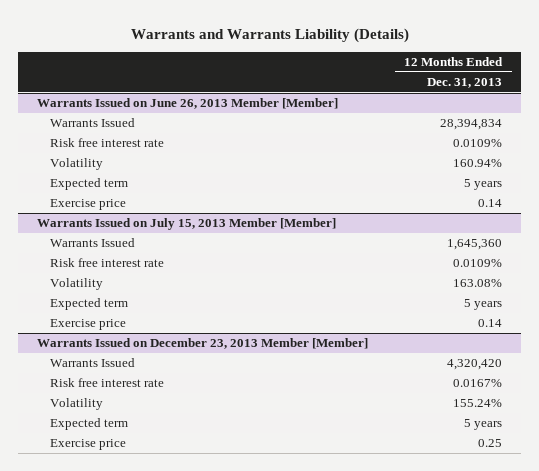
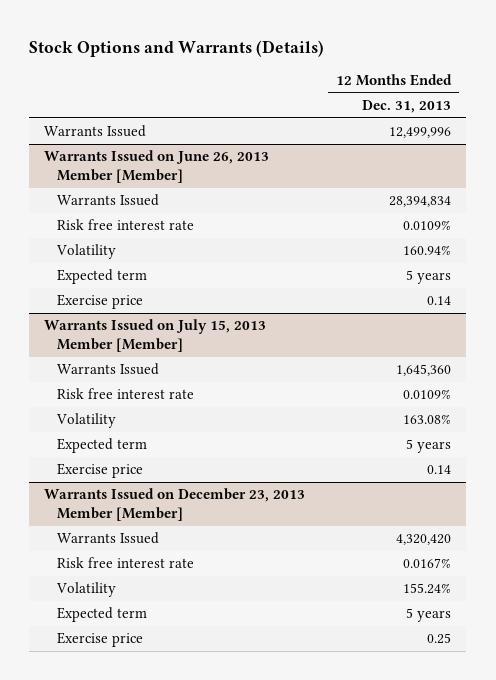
- Warrants and Warrants Liability (Details)
+ Stock Options and Warrants (Details)
+ Warrants Issued | 12,499,996

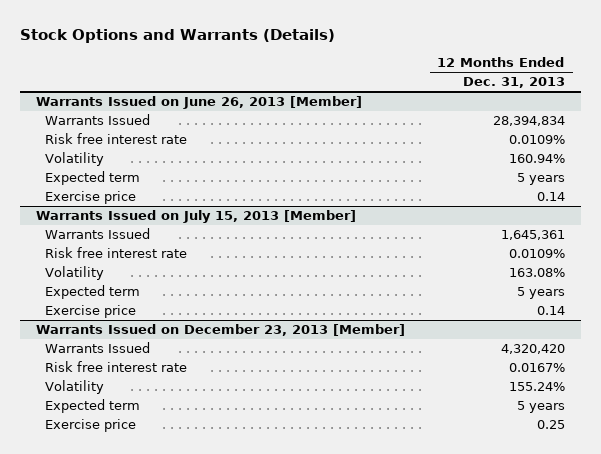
- Warrants Issued | 12,499,996
- Warrants Issued on June 26, 2013 Member [Member]
+ Warrants Issued on June 26, 2013 [Member]
- Warrants Issued on July 15, 2013 Member [Member]
- Warrants Issued | 1,645,360
+ Warrants Issued on July 15, 2013 [Member]
+ Warrants Issued | 1,645,361
- Warrants Issued on December 23, 2013 Member [Member]
+ Warrants Issued on December 23, 2013 [Member]

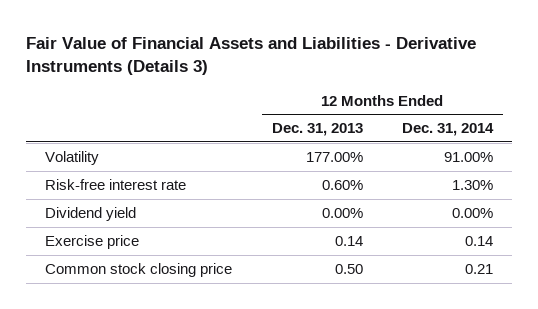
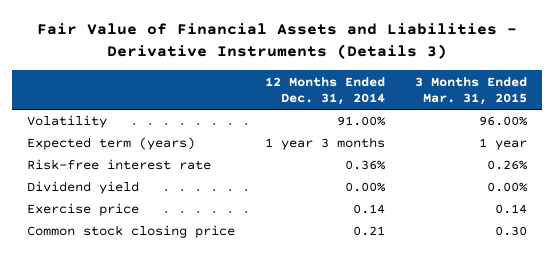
- | 12 Months Ended Dec. 31, 2013 | 12 Months Ended Dec. 31, 2014
+ | 12 Months Ended Dec. 31, 2014 | 3 Months Ended Mar. 31, 2015
- Risk-free interest rate | 0.60% | 1.30%
+ Expected term (years) | 1 year 3 months | 1 year
+ Risk-free interest rate | 0.36% | 0.26%

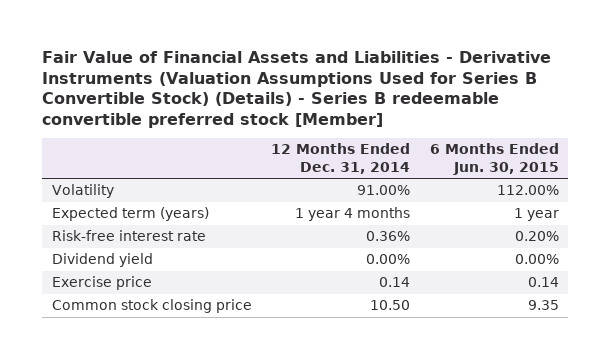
- Fair Value of Financial Assets and Liabilities - Derivative Instruments (Details 3)
+ Fair Value of Financial Assets and Liabilities - Derivative Instruments (Valuation Assumptions Used for Series B Convertible Stock) (Details) - Series B redeemable convertible preferred stock [Member]
- | 12 Months Ended Dec. 31, 2014 | 3 Months Ended Mar. 31, 2015
+ | 12 Months Ended Dec. 31, 2014 | 6 Months Ended Jun. 30, 2015
- Expected term (years) | 1 year 3 months | 1 year
+ Expected term (years) | 1 year 4 months | 1 year
- Common stock closing price | 0.21 | 0.30
+ Common stock closing price | 10.50 | 9.35

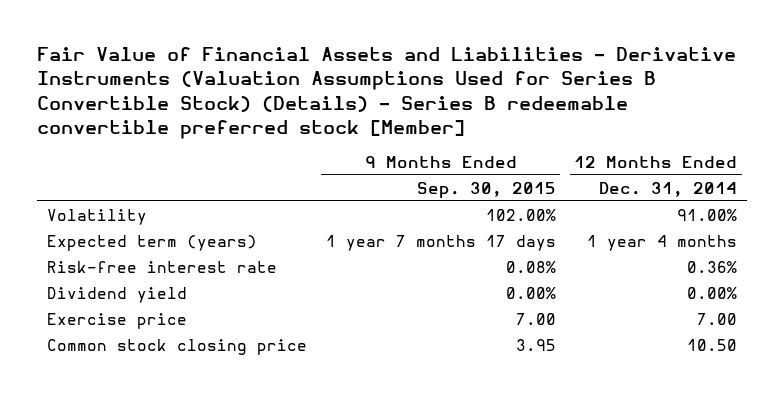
- | 12 Months Ended Dec. 31, 2014 | 6 Months Ended Jun. 30, 2015
+ | 9 Months Ended Sep. 30, 2015 | 12 Months Ended Dec. 31, 2014
- Exercise price | 0.14 | 0.14
+ Exercise price | 7.00 | 7.00

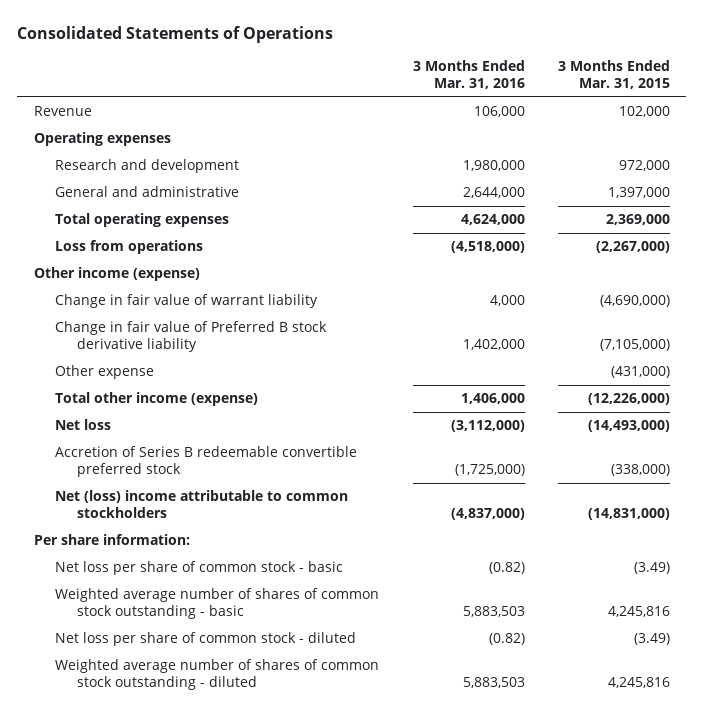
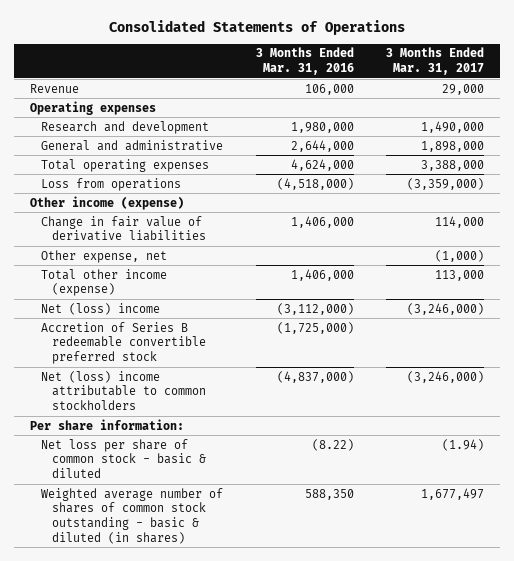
- | 3 Months Ended Mar. 31, 2016 | 3 Months Ended Mar. 31, 2015
+ | 3 Months Ended Mar. 31, 2016 | 3 Months Ended Mar. 31, 2017
- Change in fair value of warrant liability | 4,000 | (4,690,000)
- Change in fair value of Preferred B stock derivative liability | 1,402,000 | (7,105,000)
- Other expense | | (431,000)
+ Change in fair value of derivative liabilities | 1,406,000 | 114,000
+ Other expense, net | | (1,000)
- Net loss | (3,112,000) | (14,493,000)
+ Net (loss) income | (3,112,000) | (3,246,000)
- Net loss per share of common stock - basic | (0.82) | (3.49)
- Weighted average number of shares of common stock outstanding - basic | 5,883,503 | 4,245,816
- Net loss per share of common stock - diluted | (0.82) | (3.49)
- Weighted average number of shares of common stock outstanding - diluted | 5,883,503 | 4,245,816
+ Net loss per share of common stock - basic & diluted | (8.22) | (1.94)
+ Weighted average number of shares of common stock outstanding - basic & diluted (in shares) | 588,350 | 1,677,497

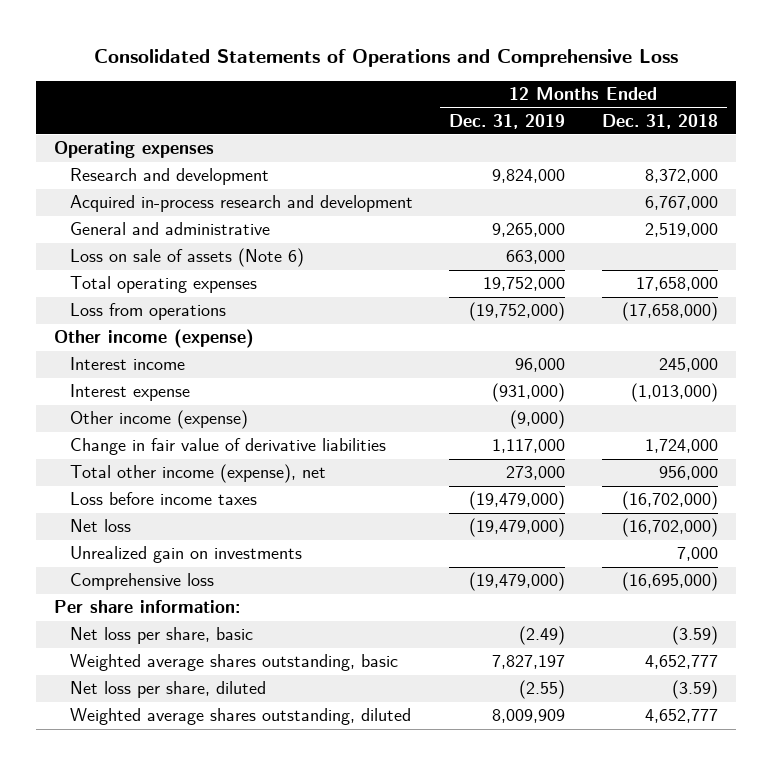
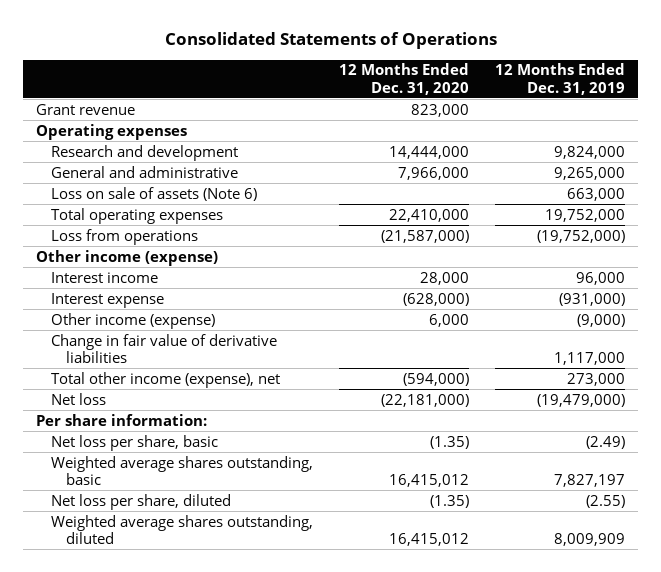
- Consolidated Statements of Operations and Comprehensive Loss
+ Consolidated Statements of Operations
- | 12 Months Ended Dec. 31, 2019 | 12 Months Ended Dec. 31, 2018
+ | 12 Months Ended Dec. 31, 2020 | 12 Months Ended Dec. 31, 2019
+ Grant revenue | 823,000 |
- Acquired in-process research and development | | 6,767,000
- Loss before income taxes | (19,479,000) | (16,702,000)
- Unrealized gain on investments | | 7,000
- Comprehensive loss | (19,479,000) | (16,695,000)

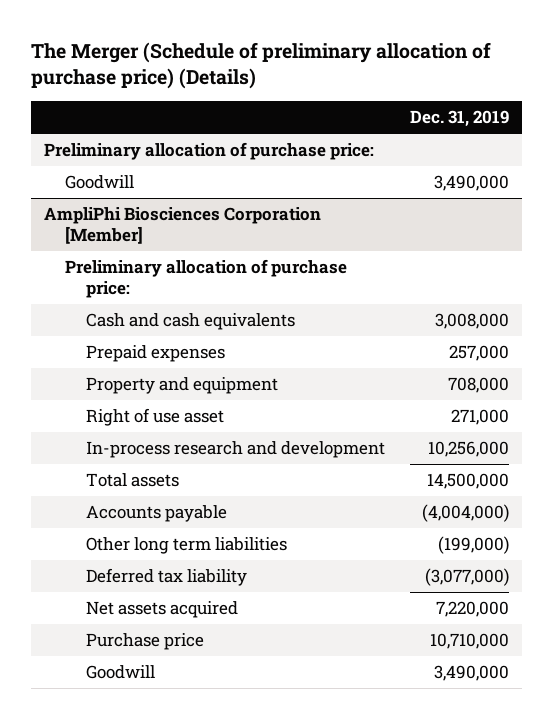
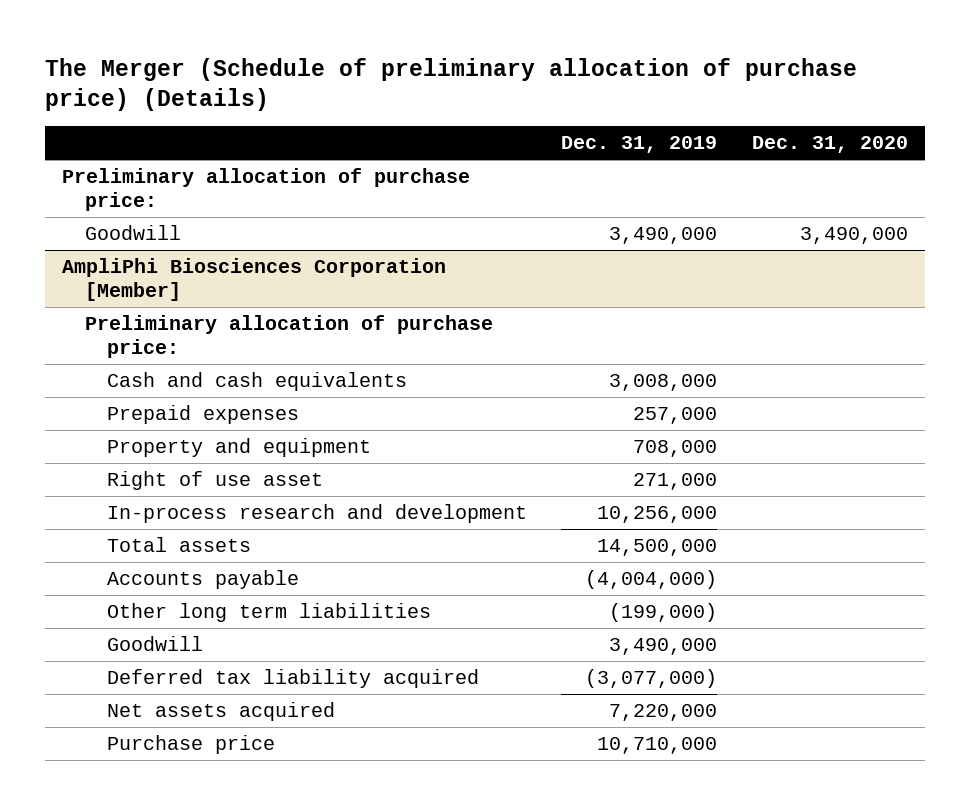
- | Dec. 31, 2019
+ | Dec. 31, 2019 | Dec. 31, 2020
@ AmpliPhi Biosciences Corporation [Member]
- Deferred tax liability | (3,077,000)
moved up: Goodwill | 3,490,000 |
+ Deferred tax liability acquired | (3,077,000) |

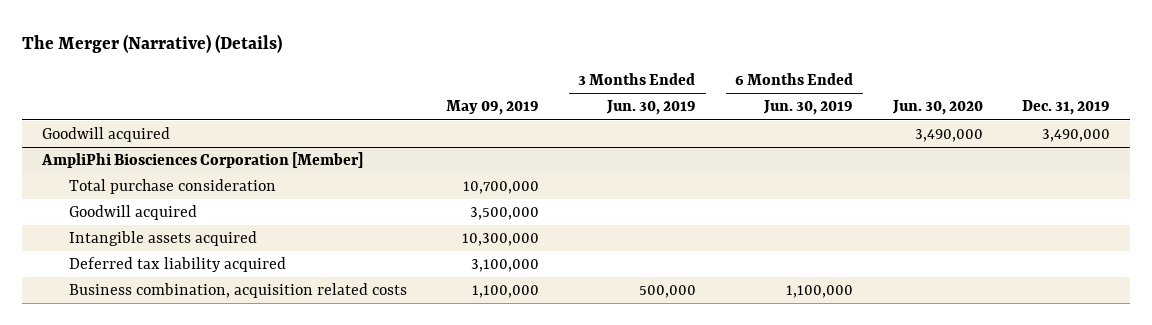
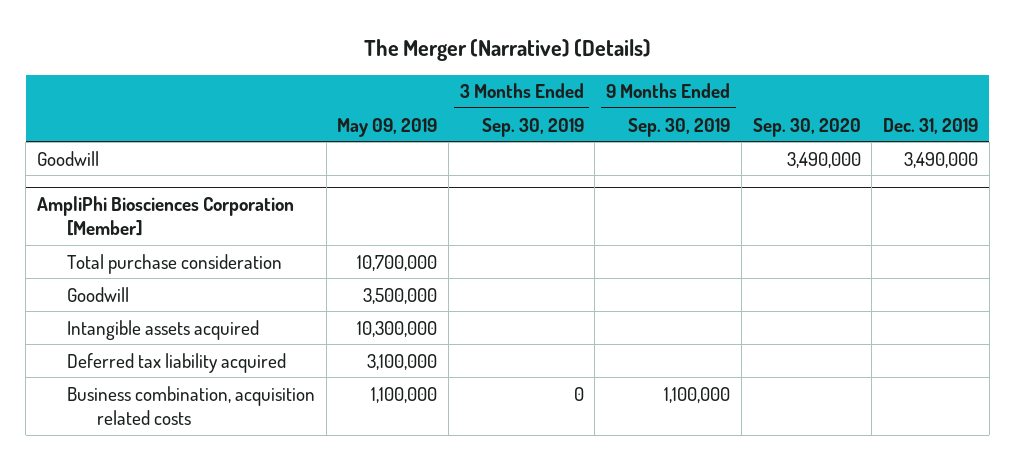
- | May 09, 2019 | 3 Months Ended Jun. 30, 2019 | 6 Months Ended Jun. 30, 2019 | Jun. 30, 2020 | Dec. 31, 2019
+ | May 09, 2019 | 3 Months Ended Sep. 30, 2019 | 9 Months Ended Sep. 30, 2019 | Sep. 30, 2020 | Dec. 31, 2019
- Goodwill acquired | | | | 3,490,000 | 3,490,000
+ Goodwill | | | | 3,490,000 | 3,490,000
@ AmpliPhi Biosciences Corporation [Member]
- Goodwill acquired | 3,500,000 | | | |
+ Goodwill | 3,500,000 | | | |

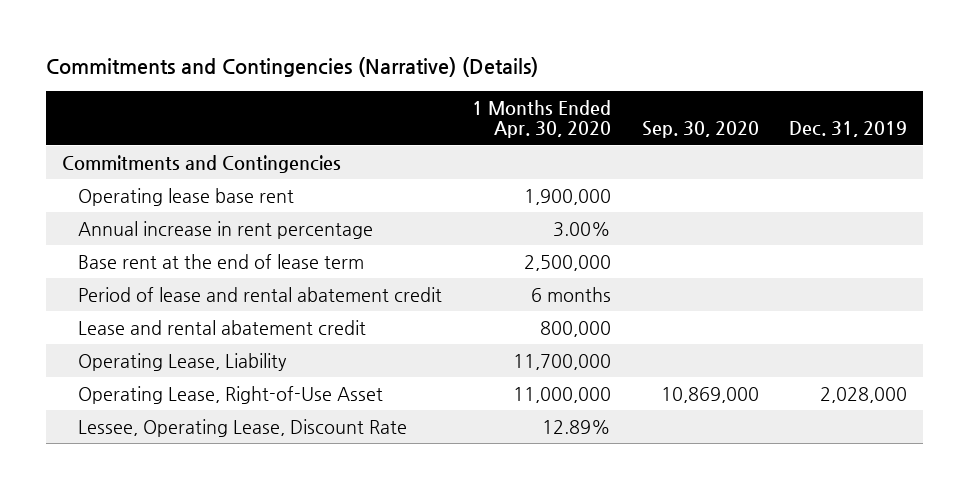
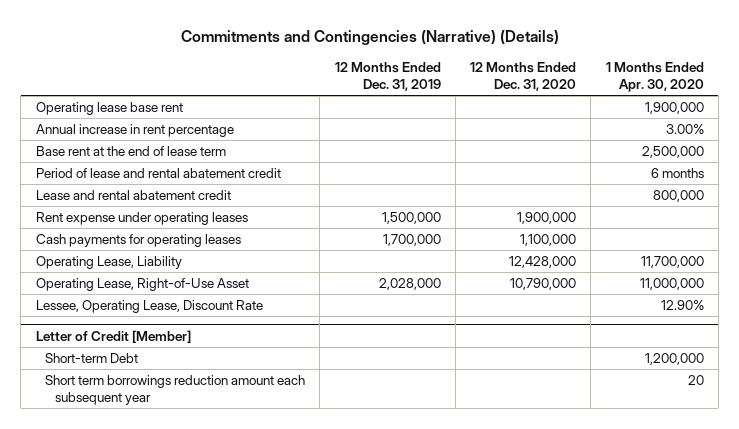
- | 1 Months Ended Apr. 30, 2020 | Sep. 30, 2020 | Dec. 31, 2019
+ | 12 Months Ended Dec. 31, 2019 | 12 Months Ended Dec. 31, 2020 | 1 Months Ended Apr. 30, 2020
- Commitments and Contingencies
+ Rent expense under operating leases | 1,500,000 | 1,900,000 |
+ Cash payments for operating leases | 1,700,000 | 1,100,000 |
- Lessee, Operating Lease, Discount Rate | 12.89% | |
+ Lessee, Operating Lease, Discount Rate | | | 12.90%
+ Letter of Credit [Member]
+ Short-term Debt | | | 1,200,000
+ Short term borrowings reduction amount each subsequent year | | | 20

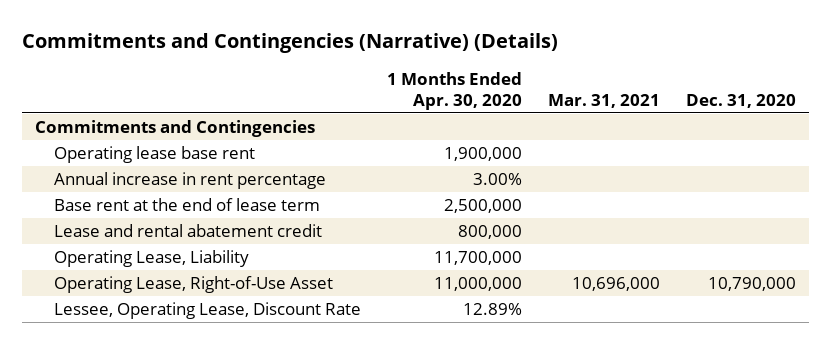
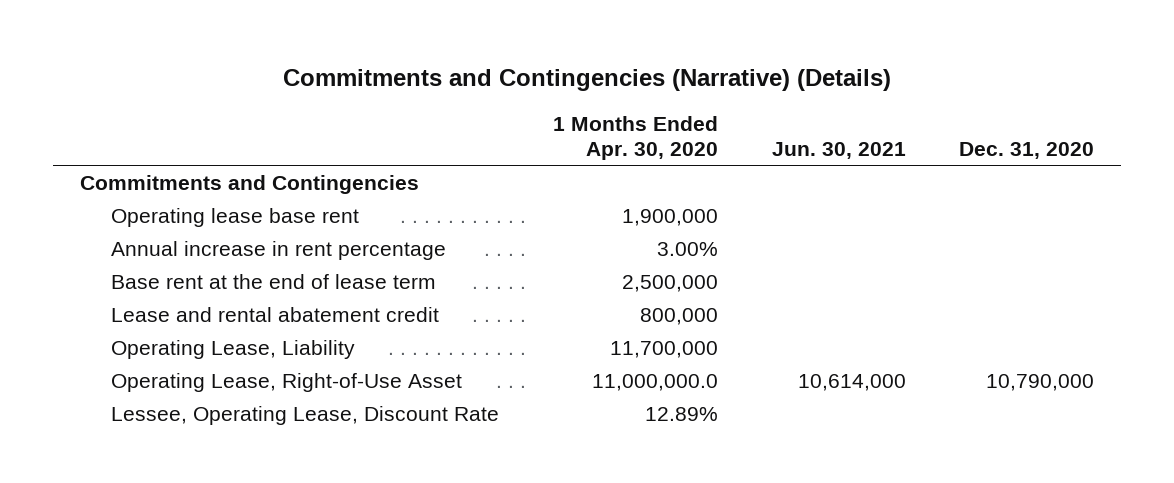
- | 1 Months Ended Apr. 30, 2020 | Mar. 31, 2021 | Dec. 31, 2020
+ | 1 Months Ended Apr. 30, 2020 | Jun. 30, 2021 | Dec. 31, 2020
- Operating Lease, Right-of-Use Asset | 11,000,000 | 10,696,000 | 10,790,000
+ Operating Lease, Right-of-Use Asset | 11,000,000.0 | 10,614,000 | 10,790,000

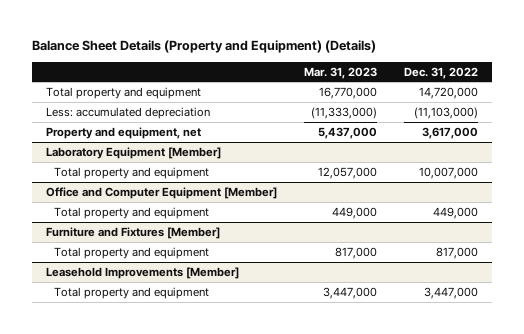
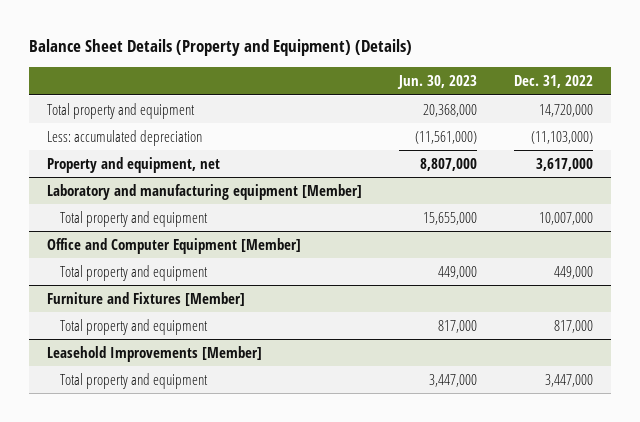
- | Mar. 31, 2023 | Dec. 31, 2022
+ | Jun. 30, 2023 | Dec. 31, 2022
- Laboratory Equipment [Member]
+ Laboratory and manufacturing equipment [Member]

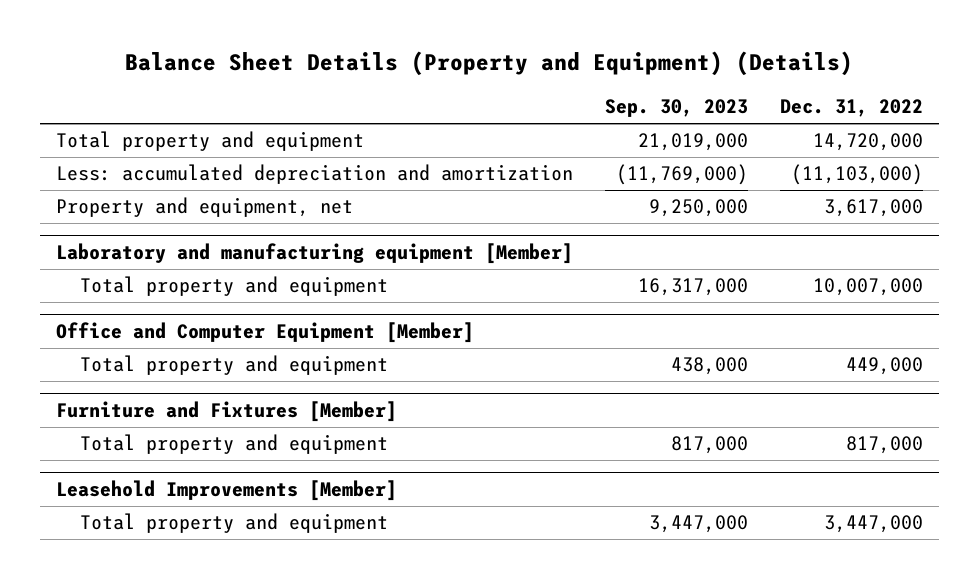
- | Jun. 30, 2023 | Dec. 31, 2022
+ | Sep. 30, 2023 | Dec. 31, 2022
- Less: accumulated depreciation | (11,561,000) | (11,103,000)
+ Less: accumulated depreciation and amortization | (11,769,000) | (11,103,000)

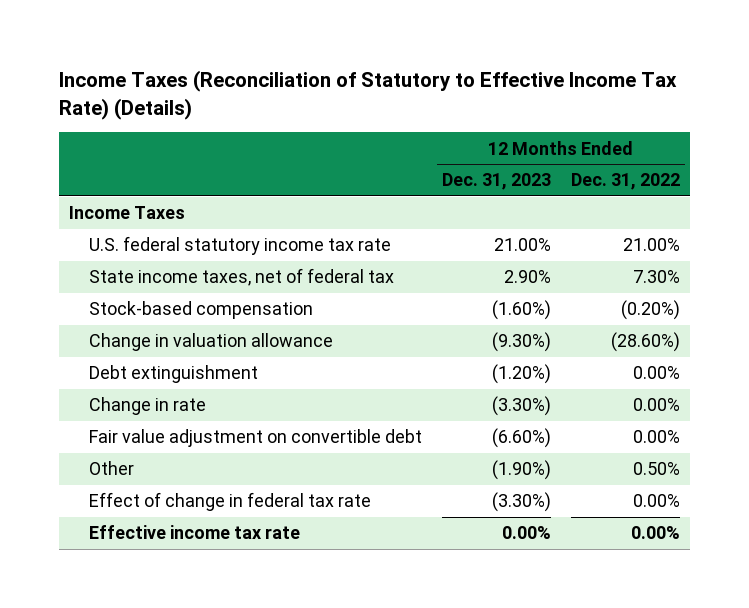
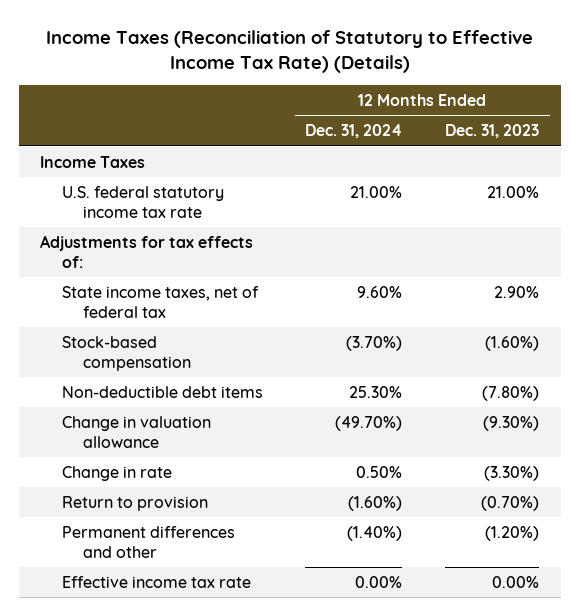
- | 12 Months Ended Dec. 31, 2023 | 12 Months Ended Dec. 31, 2022
+ | 12 Months Ended Dec. 31, 2024 | 12 Months Ended Dec. 31, 2023
+ Adjustments for tax effects of:
+ Non-deductible debt items | 25.30% | (7.80%)
- Debt extinguishment | (1.20%) | 0.00%
- Fair value adjustment on convertible debt | (6.60%) | 0.00%
- Other | (1.90%) | 0.50%
- Effect of change in federal tax rate | (3.30%) | 0.00%
+ Return to provision | (1.60%) | (0.70%)
+ Permanent differences and other | (1.40%) | (1.20%)

